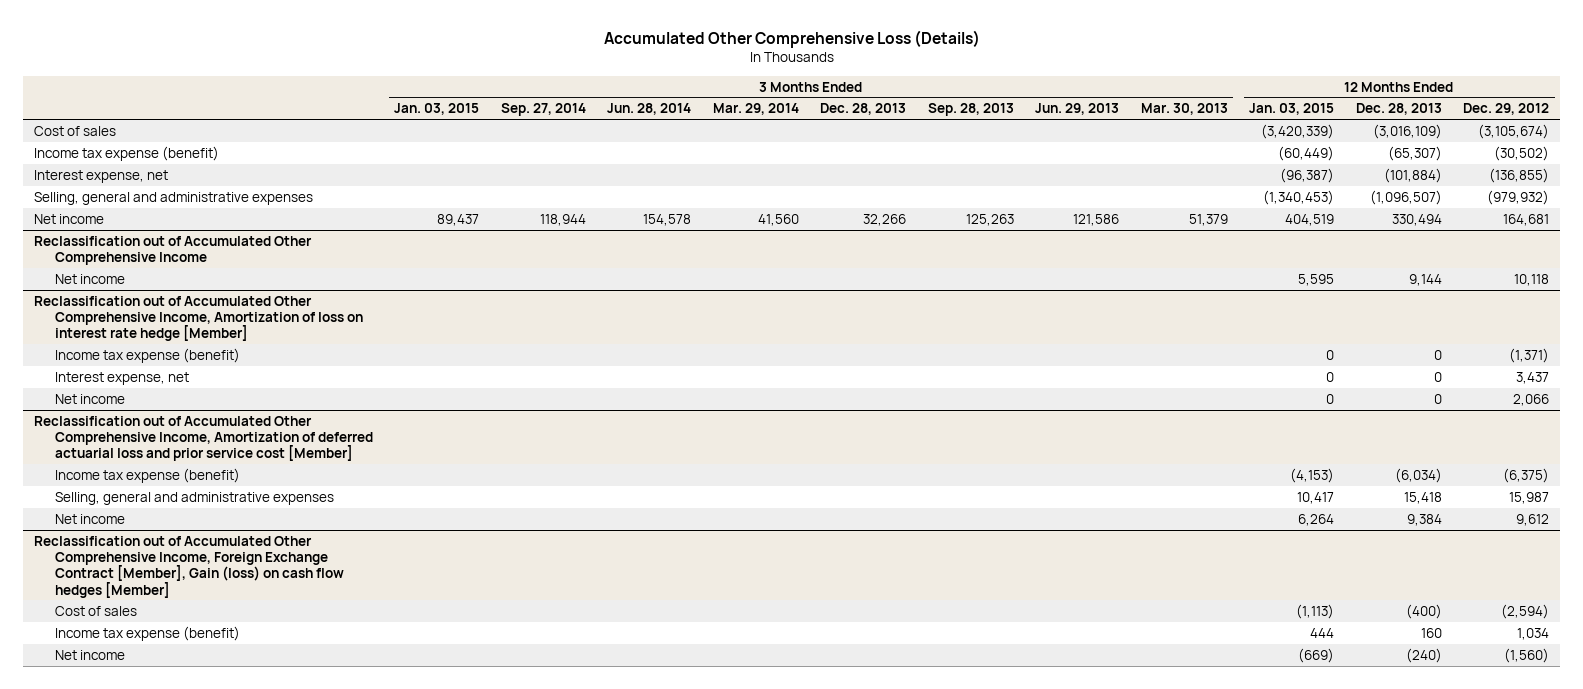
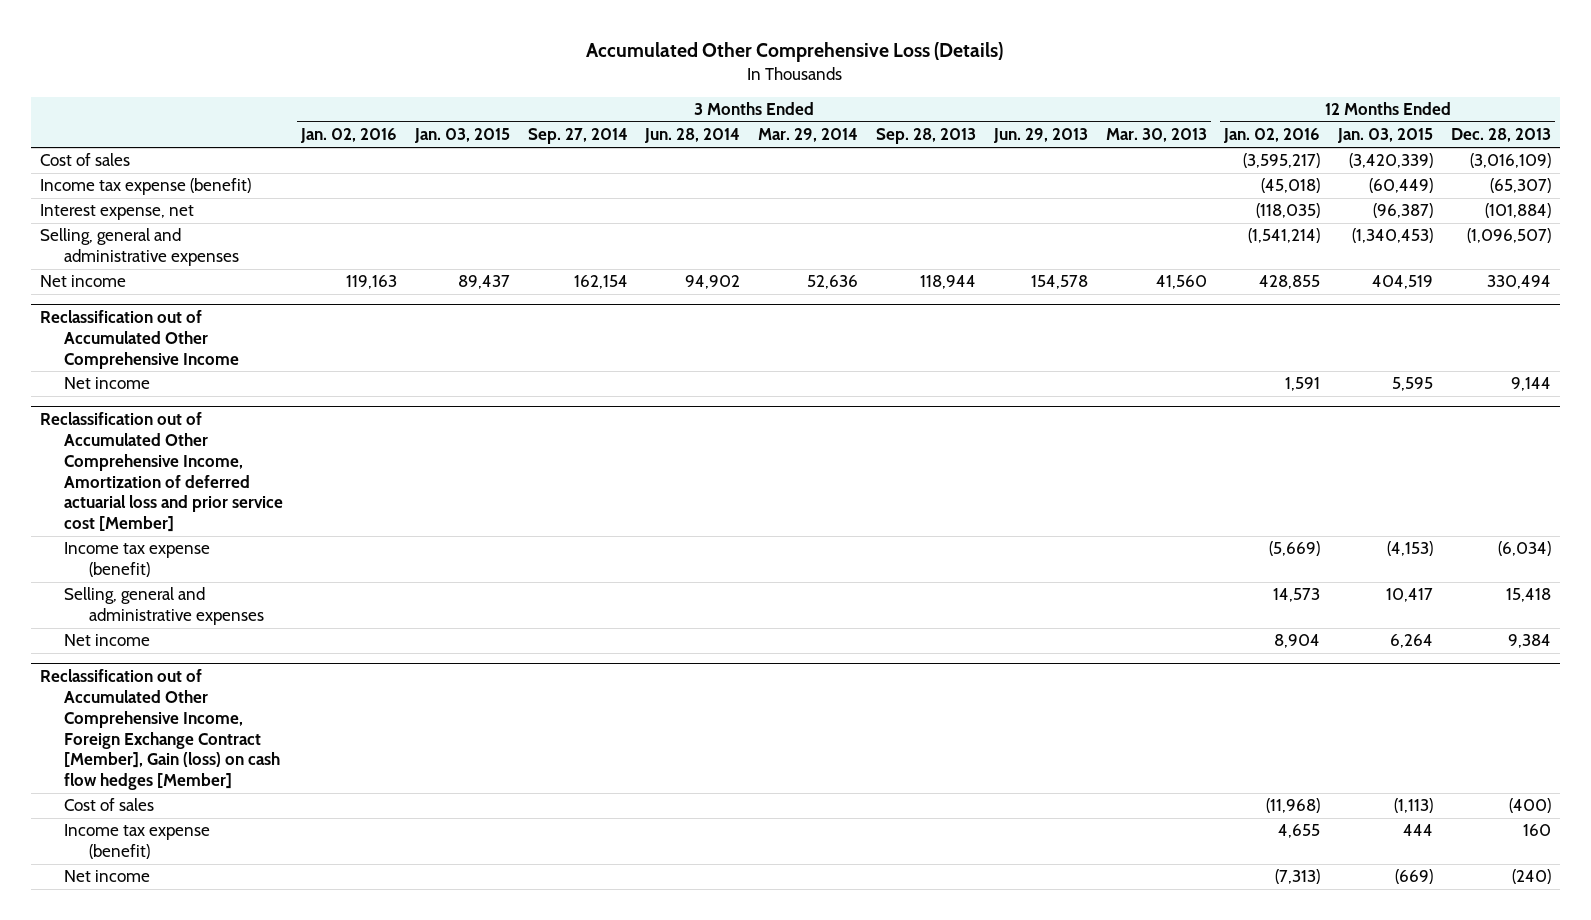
- | 3 Months Ended Jan. 03, 2015 | 3 Months Ended Sep. 27, 2014 | 3 Months Ended Jun. 28, 2014 | 3 Months Ended Mar. 29, 2014 | 3 Months Ended Dec. 28, 2013 | 3 Months Ended Sep. 28, 2013 | 3 Months Ended Jun. 29, 2013 | 3 Months Ended Mar. 30, 2013 | 12 Months Ended Jan. 03, 2015 | 12 Months Ended Dec. 28, 2013 | 12 Months Ended Dec. 29, 2012
+ | 3 Months Ended Jan. 02, 2016 | 3 Months Ended Jan. 03, 2015 | 3 Months Ended Sep. 27, 2014 | 3 Months Ended Jun. 28, 2014 | 3 Months Ended Mar. 29, 2014 | 3 Months Ended Sep. 28, 2013 | 3 Months Ended Jun. 29, 2013 | 3 Months Ended Mar. 30, 2013 | 12 Months Ended Jan. 02, 2016 | 12 Months Ended Jan. 03, 2015 | 12 Months Ended Dec. 28, 2013
- Net income | 89,437 | 118,944 | 154,578 | 41,560 | 32,266 | 125,263 | 121,586 | 51,379 | 404,519 | 330,494 | 164,681
+ Net income | 119,163 | 89,437 | 162,154 | 94,902 | 52,636 | 118,944 | 154,578 | 41,560 | 428,855 | 404,519 | 330,494
- Reclassification out of Accumulated Other Comprehensive Income, Amortization of loss on interest rate hedge [Member]
- Income tax expense (benefit) | | | | | | | | | 0 | 0 | (1,371)
- Interest expense, net | | | | | | | | | 0 | 0 | 3,437
- Net income | | | | | | | | | 0 | 0 | 2,066

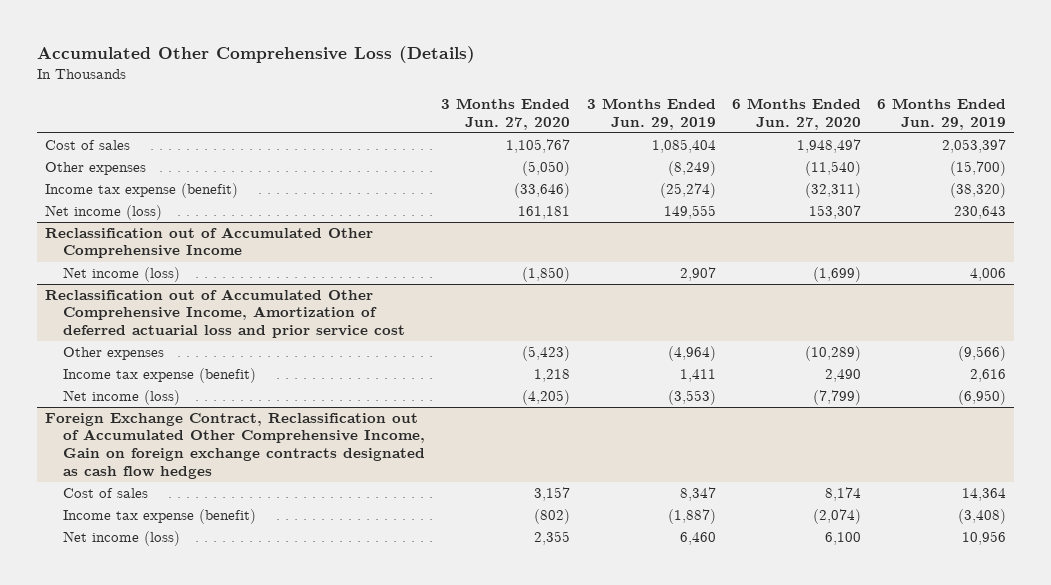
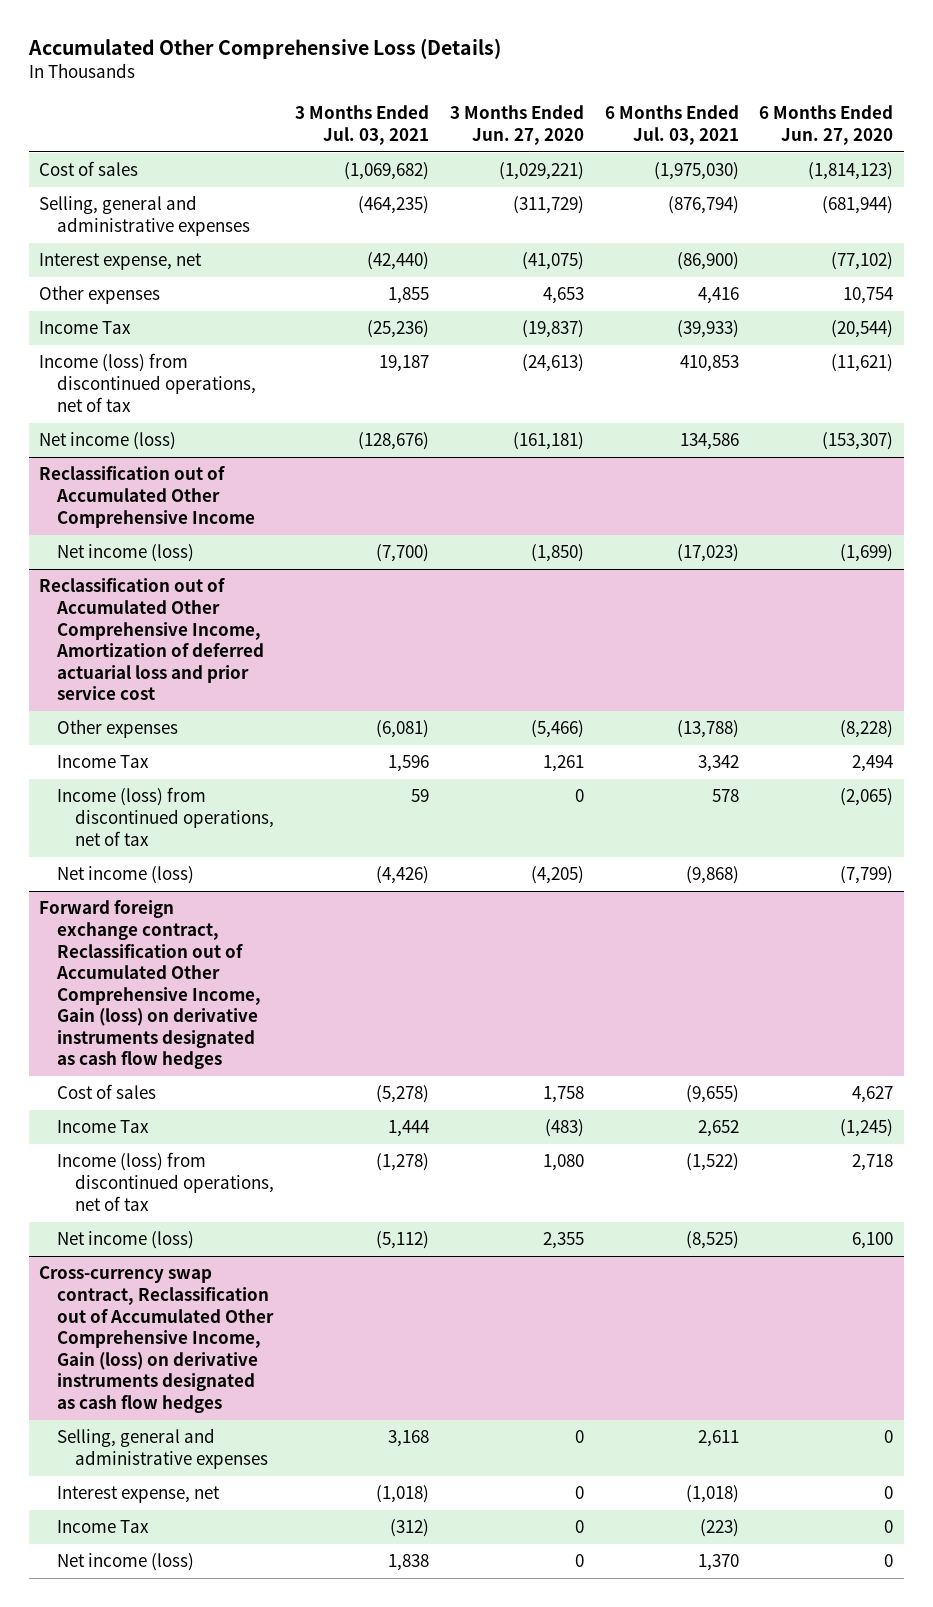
- | 3 Months Ended Jun. 27, 2020 | 3 Months Ended Jun. 29, 2019 | 6 Months Ended Jun. 27, 2020 | 6 Months Ended Jun. 29, 2019
+ | 3 Months Ended Jul. 03, 2021 | 3 Months Ended Jun. 27, 2020 | 6 Months Ended Jul. 03, 2021 | 6 Months Ended Jun. 27, 2020
- Cost of sales | 1,105,767 | 1,085,404 | 1,948,497 | 2,053,397
- Other expenses | (5,050) | (8,249) | (11,540) | (15,700)
- Income tax expense (benefit) | (33,646) | (25,274) | (32,311) | (38,320)
- Net income (loss) | 161,181 | 149,555 | 153,307 | 230,643
+ Cost of sales | (1,069,682) | (1,029,221) | (1,975,030) | (1,814,123)
+ Selling, general and administrative expenses | (464,235) | (311,729) | (876,794) | (681,944)
+ Interest expense, net | (42,440) | (41,075) | (86,900) | (77,102)
+ Other expenses | 1,855 | 4,653 | 4,416 | 10,754
+ Income Tax | (25,236) | (19,837) | (39,933) | (20,544)
+ Income (loss) from discontinued operations, net of tax | 19,187 | (24,613) | 410,853 | (11,621)
+ Net income (loss) | (128,676) | (161,181) | 134,586 | (153,307)
@ Reclassification out of Accumulated Other Comprehensive Income, Amortization of deferred actuarial loss and prior service cost
- Other expenses | (5,423) | (4,964) | (10,289) | (9,566)
- Income tax expense (benefit) | 1,218 | 1,411 | 2,490 | 2,616
+ Other expenses | (6,081) | (5,466) | (13,788) | (8,228)
+ Income Tax | 1,596 | 1,261 | 3,342 | 2,494
+ Income (loss) from discontinued operations, net of tax | 59 | 0 | 578 | (2,065)
- Foreign Exchange Contract, Reclassification out of Accumulated Other Comprehensive Income, Gain on foreign exchange contracts designated as cash flow hedges
- Cost of sales | 3,157 | 8,347 | 8,174 | 14,364
- Income tax expense (benefit) | (802) | (1,887) | (2,074) | (3,408)
+ Forward foreign exchange contract, Reclassification out of Accumulated Other Comprehensive Income, Gain (loss) on derivative instruments designated as cash flow hedges
+ Cost of sales | (5,278) | 1,758 | (9,655) | 4,627
+ Income Tax | 1,444 | (483) | 2,652 | (1,245)
+ Income (loss) from discontinued operations, net of tax | (1,278) | 1,080 | (1,522) | 2,718
+ Cross-currency swap contract, Reclassification out of Accumulated Other Comprehensive Income, Gain (loss) on derivative instruments designated as cash flow hedges
+ Selling, general and administrative expenses | 3,168 | 0 | 2,611 | 0
+ Interest expense, net | (1,018) | 0 | (1,018) | 0
+ Income Tax | (312) | 0 | (223) | 0
+ Net income (loss) | 1,838 | 0 | 1,370 | 0

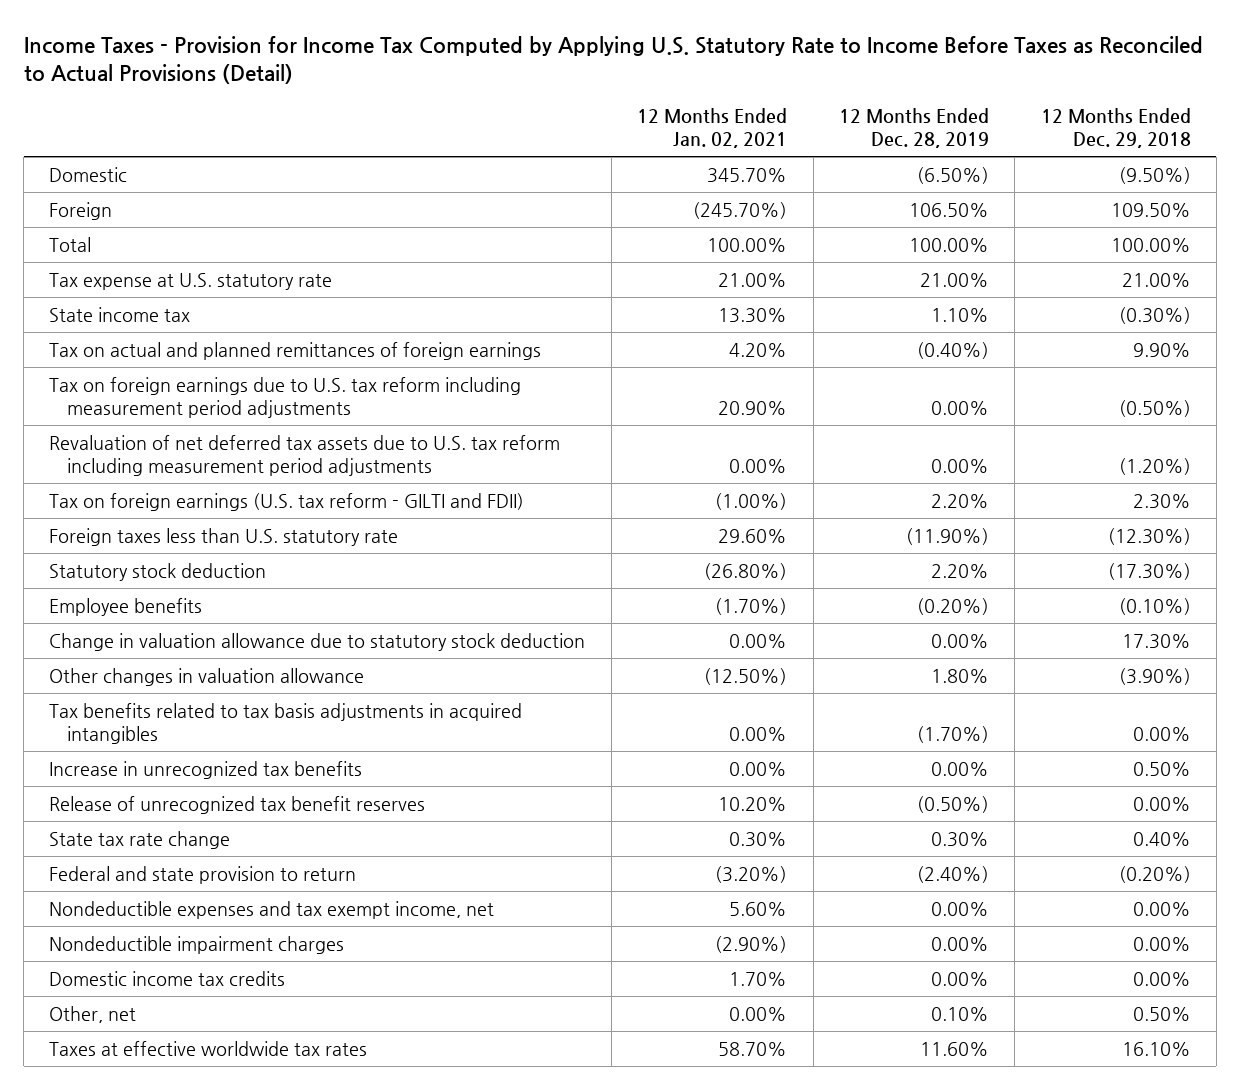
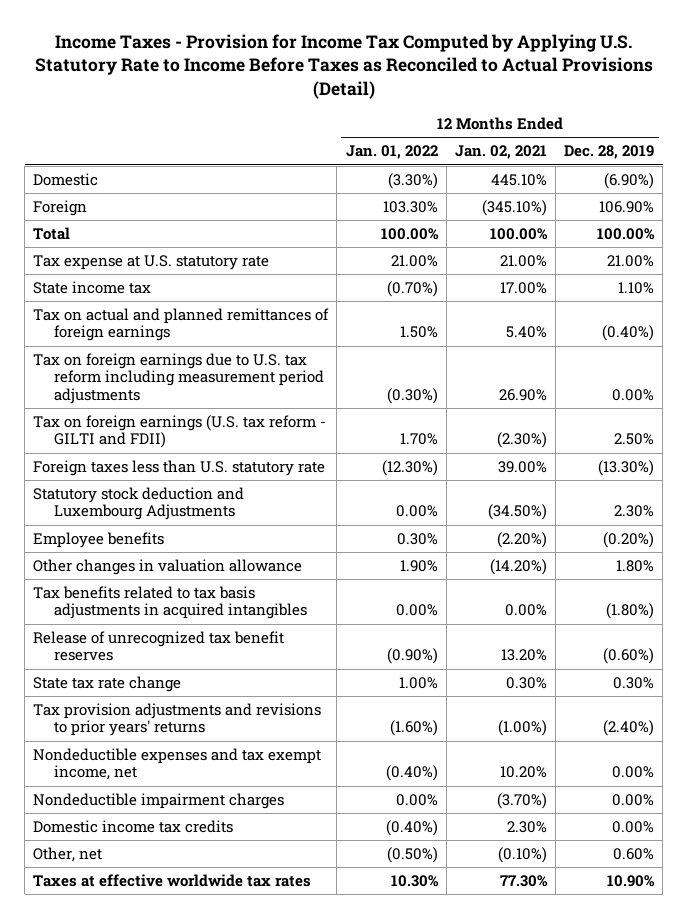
- | 12 Months Ended Jan. 02, 2021 | 12 Months Ended Dec. 28, 2019 | 12 Months Ended Dec. 29, 2018
+ | 12 Months Ended Jan. 01, 2022 | 12 Months Ended Jan. 02, 2021 | 12 Months Ended Dec. 28, 2019
- Domestic | 345.70% | (6.50%) | (9.50%)
- Foreign | (245.70%) | 106.50% | 109.50%
+ Domestic | (3.30%) | 445.10% | (6.90%)
+ Foreign | 103.30% | (345.10%) | 106.90%
- State income tax | 13.30% | 1.10% | (0.30%)
- Tax on actual and planned remittances of foreign earnings | 4.20% | (0.40%) | 9.90%
- Tax on foreign earnings due to U.S. tax reform including measurement period adjustments | 20.90% | 0.00% | (0.50%)
- Revaluation of net deferred tax assets due to U.S. tax reform including measurement period adjustments | 0.00% | 0.00% | (1.20%)
- Tax on foreign earnings (U.S. tax reform - GILTI and FDII) | (1.00%) | 2.20% | 2.30%
- Foreign taxes less than U.S. statutory rate | 29.60% | (11.90%) | (12.30%)
- Statutory stock deduction | (26.80%) | 2.20% | (17.30%)
- Employee benefits | (1.70%) | (0.20%) | (0.10%)
- Change in valuation allowance due to statutory stock deduction | 0.00% | 0.00% | 17.30%
- Other changes in valuation allowance | (12.50%) | 1.80% | (3.90%)
- Tax benefits related to tax basis adjustments in acquired intangibles | 0.00% | (1.70%) | 0.00%
- Increase in unrecognized tax benefits | 0.00% | 0.00% | 0.50%
- Release of unrecognized tax benefit reserves | 10.20% | (0.50%) | 0.00%
+ State income tax | (0.70%) | 17.00% | 1.10%
+ Tax on actual and planned remittances of foreign earnings | 1.50% | 5.40% | (0.40%)
+ Tax on foreign earnings due to U.S. tax reform including measurement period adjustments | (0.30%) | 26.90% | 0.00%
+ Tax on foreign earnings (U.S. tax reform - GILTI and FDII) | 1.70% | (2.30%) | 2.50%
+ Foreign taxes less than U.S. statutory rate | (12.30%) | 39.00% | (13.30%)
+ Statutory stock deduction and Luxembourg Adjustments | 0.00% | (34.50%) | 2.30%
+ Employee benefits | 0.30% | (2.20%) | (0.20%)
+ Other changes in valuation allowance | 1.90% | (14.20%) | 1.80%
+ Tax benefits related to tax basis adjustments in acquired intangibles | 0.00% | 0.00% | (1.80%)
+ Release of unrecognized tax benefit reserves | (0.90%) | 13.20% | (0.60%)
- Federal and state provision to return | (3.20%) | (2.40%) | (0.20%)
- Nondeductible expenses and tax exempt income, net | 5.60% | 0.00% | 0.00%
- Nondeductible impairment charges | (2.90%) | 0.00% | 0.00%
- Domestic income tax credits | 1.70% | 0.00% | 0.00%
- Other, net | 0.00% | 0.10% | 0.50%
- Taxes at effective worldwide tax rates | 58.70% | 11.60% | 16.10%
+ Tax provision adjustments and revisions to prior years' returns | (1.60%) | (1.00%) | (2.40%)
+ Nondeductible expenses and tax exempt income, net | (0.40%) | 10.20% | 0.00%
+ Nondeductible impairment charges | 0.00% | (3.70%) | 0.00%
+ Domestic income tax credits | (0.40%) | 2.30% | 0.00%
+ Other, net | (0.50%) | (0.10%) | 0.60%
+ Taxes at effective worldwide tax rates | 10.30% | 77.30% | 10.90%

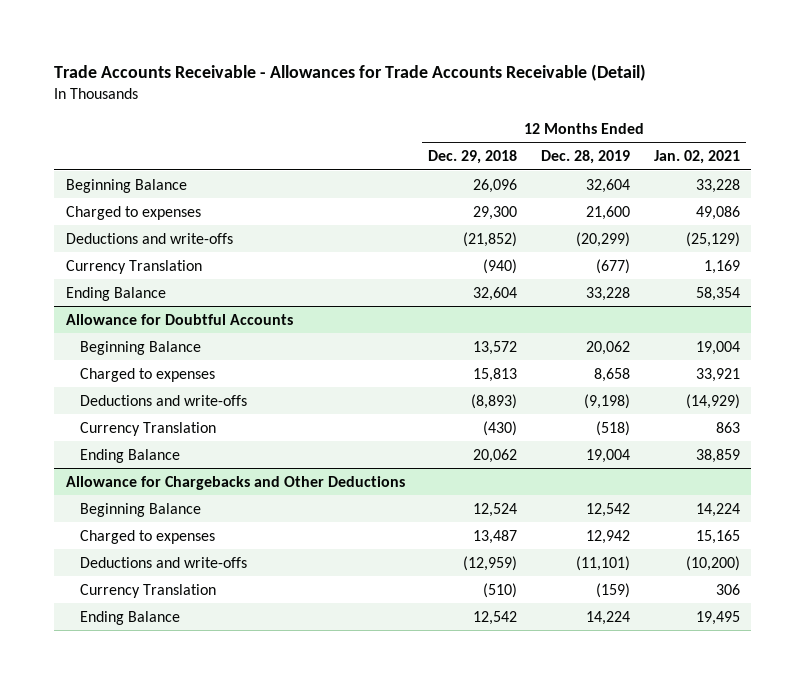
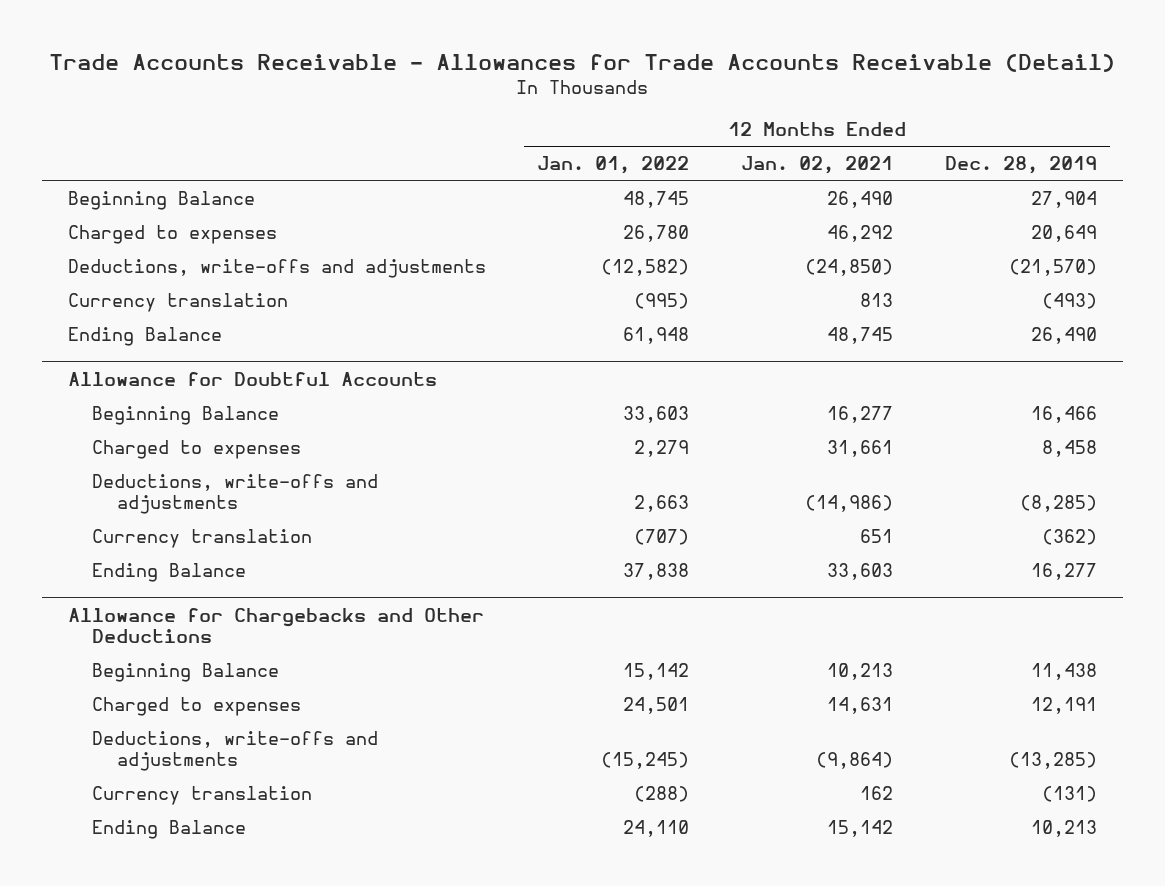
- | 12 Months Ended Dec. 29, 2018 | 12 Months Ended Dec. 28, 2019 | 12 Months Ended Jan. 02, 2021
+ | 12 Months Ended Jan. 01, 2022 | 12 Months Ended Jan. 02, 2021 | 12 Months Ended Dec. 28, 2019
- Beginning Balance | 26,096 | 32,604 | 33,228
- Charged to expenses | 29,300 | 21,600 | 49,086
- Deductions and write-offs | (21,852) | (20,299) | (25,129)
- Currency Translation | (940) | (677) | 1,169
- Ending Balance | 32,604 | 33,228 | 58,354
+ Beginning Balance | 48,745 | 26,490 | 27,904
+ Charged to expenses | 26,780 | 46,292 | 20,649
+ Deductions, write-offs and adjustments | (12,582) | (24,850) | (21,570)
+ Currency translation | (995) | 813 | (493)
+ Ending Balance | 61,948 | 48,745 | 26,490
@ Allowance for Doubtful Accounts
- Beginning Balance | 13,572 | 20,062 | 19,004
- Charged to expenses | 15,813 | 8,658 | 33,921
- Deductions and write-offs | (8,893) | (9,198) | (14,929)
- Currency Translation | (430) | (518) | 863
- Ending Balance | 20,062 | 19,004 | 38,859
+ Beginning Balance | 33,603 | 16,277 | 16,466
+ Charged to expenses | 2,279 | 31,661 | 8,458
+ Deductions, write-offs and adjustments | 2,663 | (14,986) | (8,285)
+ Currency translation | (707) | 651 | (362)
+ Ending Balance | 37,838 | 33,603 | 16,277
@ Allowance for Chargebacks and Other Deductions
- Beginning Balance | 12,524 | 12,542 | 14,224
- Charged to expenses | 13,487 | 12,942 | 15,165
- Deductions and write-offs | (12,959) | (11,101) | (10,200)
- Currency Translation | (510) | (159) | 306
- Ending Balance | 12,542 | 14,224 | 19,495
+ Beginning Balance | 15,142 | 10,213 | 11,438
+ Charged to expenses | 24,501 | 14,631 | 12,191
+ Deductions, write-offs and adjustments | (15,245) | (9,864) | (13,285)
+ Currency translation | (288) | 162 | (131)
+ Ending Balance | 24,110 | 15,142 | 10,213

